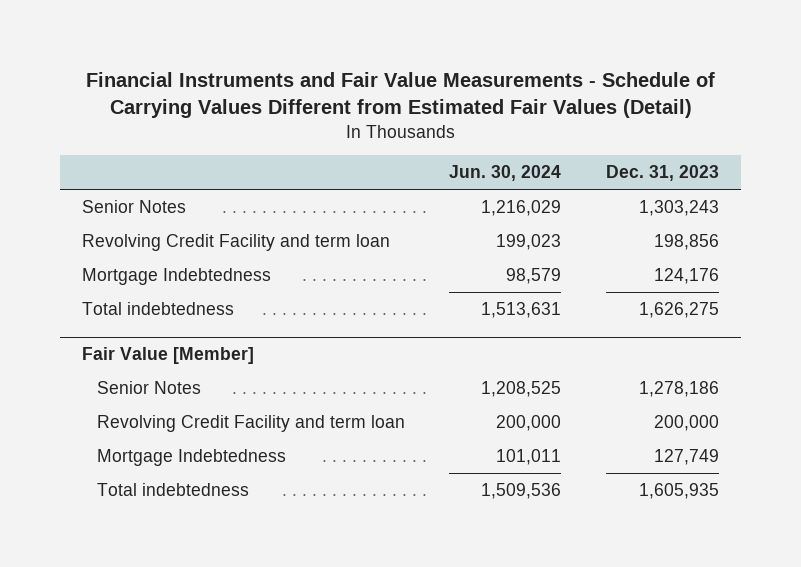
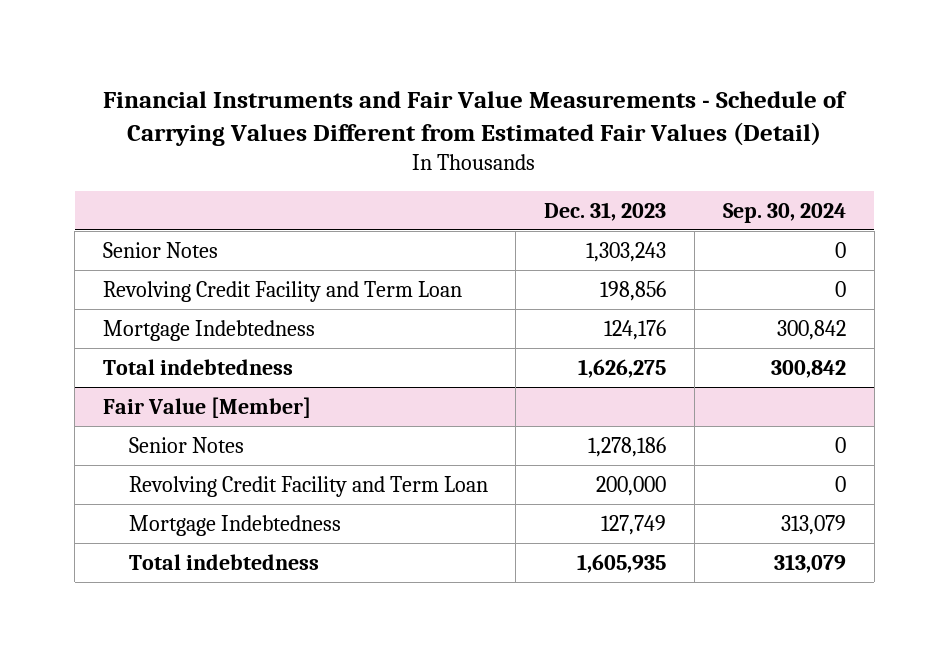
- | Jun. 30, 2024 | Dec. 31, 2023
+ | Dec. 31, 2023 | Sep. 30, 2024
- Revolving Credit Facility and term loan | 199,023 | 198,856
+ Revolving Credit Facility and Term Loan | 198,856 | 0
@ Fair Value [Member]
- Revolving Credit Facility and term loan | 200,000 | 200,000
+ Revolving Credit Facility and Term Loan | 200,000 | 0

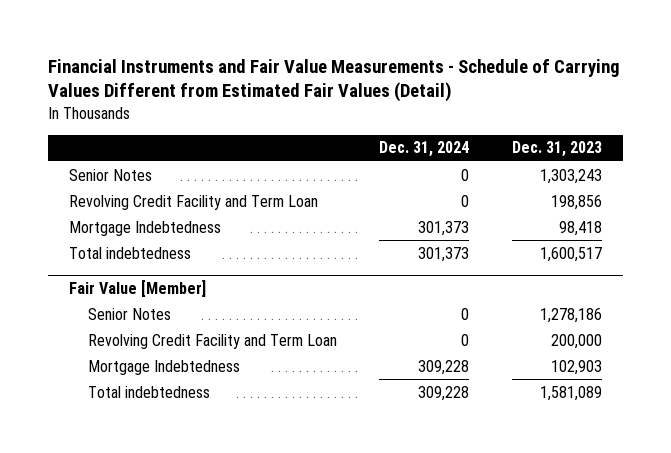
- | Dec. 31, 2023 | Sep. 30, 2024
+ | Dec. 31, 2024 | Dec. 31, 2023
- Mortgage Indebtedness | 124,176 | 300,842
- Total indebtedness | 1,626,275 | 300,842
+ Mortgage Indebtedness | 301,373 | 98,418
+ Total indebtedness | 301,373 | 1,600,517
@ Fair Value [Member]
- Mortgage Indebtedness | 127,749 | 313,079
- Total indebtedness | 1,605,935 | 313,079
+ Mortgage Indebtedness | 309,228 | 102,903
+ Total indebtedness | 309,228 | 1,581,089

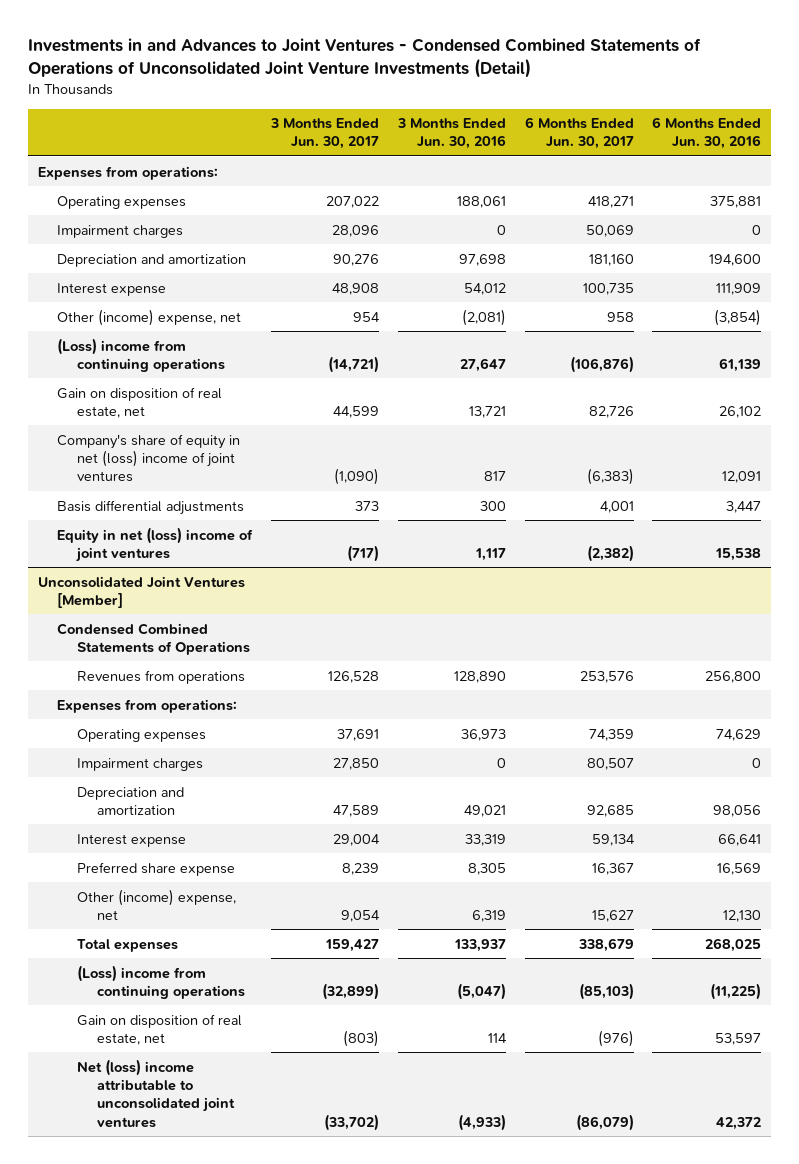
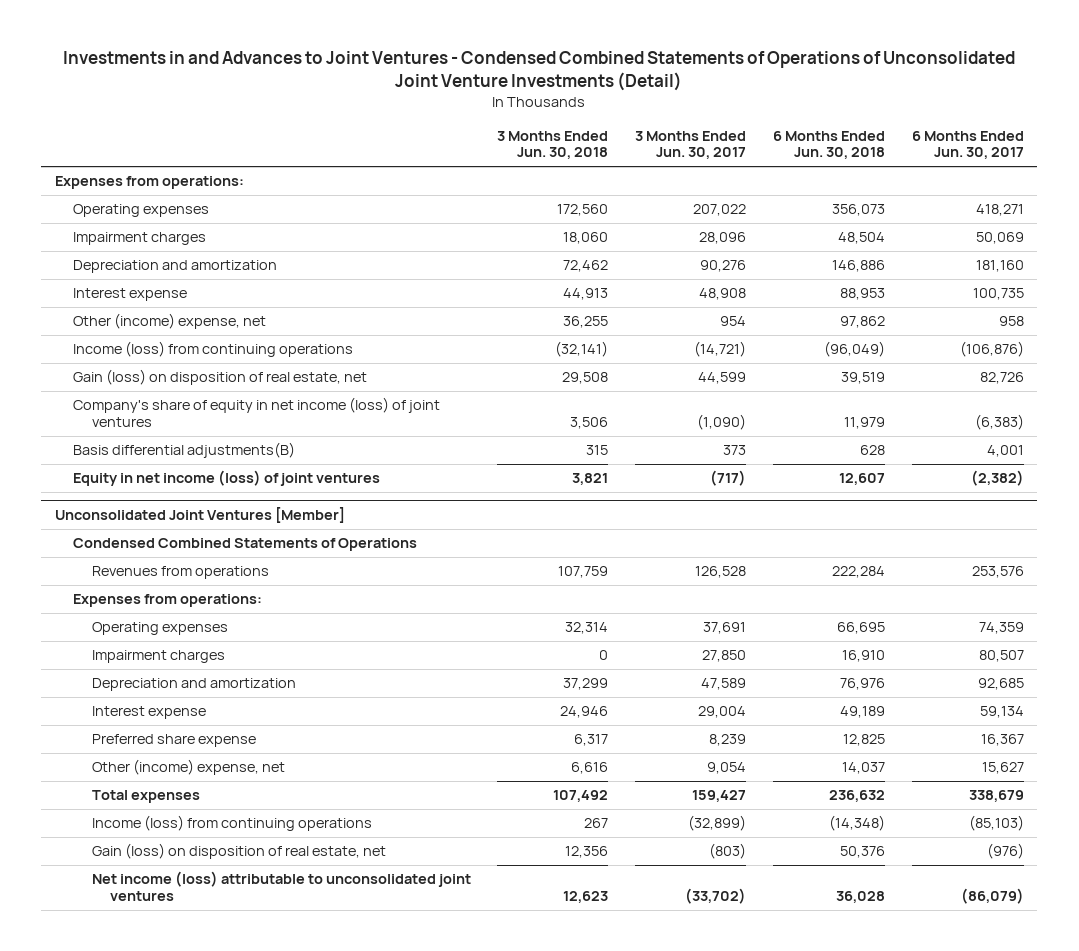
- | 3 Months Ended Jun. 30, 2017 | 3 Months Ended Jun. 30, 2016 | 6 Months Ended Jun. 30, 2017 | 6 Months Ended Jun. 30, 2016
+ | 3 Months Ended Jun. 30, 2018 | 3 Months Ended Jun. 30, 2017 | 6 Months Ended Jun. 30, 2018 | 6 Months Ended Jun. 30, 2017
- (Loss) income from continuing operations | (14,721) | 27,647 | (106,876) | 61,139
- Gain on disposition of real estate, net | 44,599 | 13,721 | 82,726 | 26,102
- Company's share of equity in net (loss) income of joint ventures | (1,090) | 817 | (6,383) | 12,091
- Basis differential adjustments | 373 | 300 | 4,001 | 3,447
- Equity in net (loss) income of joint ventures | (717) | 1,117 | (2,382) | 15,538
+ Income (loss) from continuing operations | (32,141) | (14,721) | (96,049) | (106,876)
+ Gain (loss) on disposition of real estate, net | 29,508 | 44,599 | 39,519 | 82,726
+ Company's share of equity in net income (loss) of joint ventures | 3,506 | (1,090) | 11,979 | (6,383)
+ Basis differential adjustments(B) | 315 | 373 | 628 | 4,001
+ Equity in net income (loss) of joint ventures | 3,821 | (717) | 12,607 | (2,382)
@ Unconsolidated Joint Ventures [Member]
- (Loss) income from continuing operations | (32,899) | (5,047) | (85,103) | (11,225)
- Gain on disposition of real estate, net | (803) | 114 | (976) | 53,597
- Net (loss) income attributable to unconsolidated joint ventures | (33,702) | (4,933) | (86,079) | 42,372
+ Income (loss) from continuing operations | 267 | (32,899) | (14,348) | (85,103)
+ Gain (loss) on disposition of real estate, net | 12,356 | (803) | 50,376 | (976)
+ Net income (loss) attributable to unconsolidated joint ventures | 12,623 | (33,702) | 36,028 | (86,079)

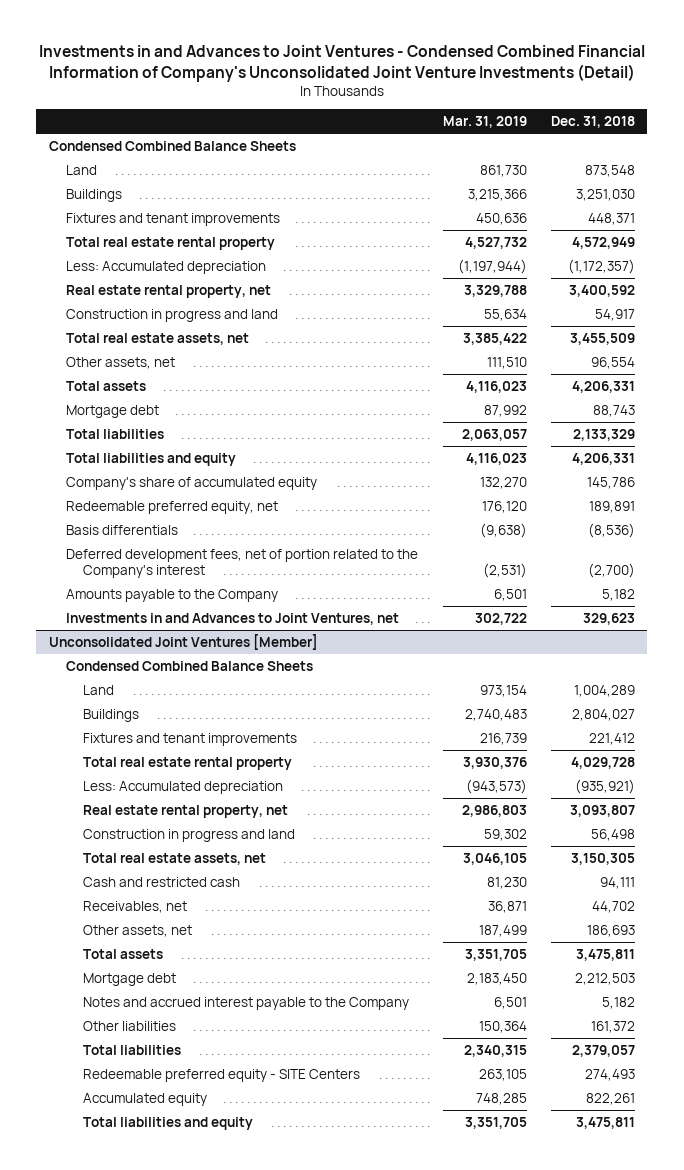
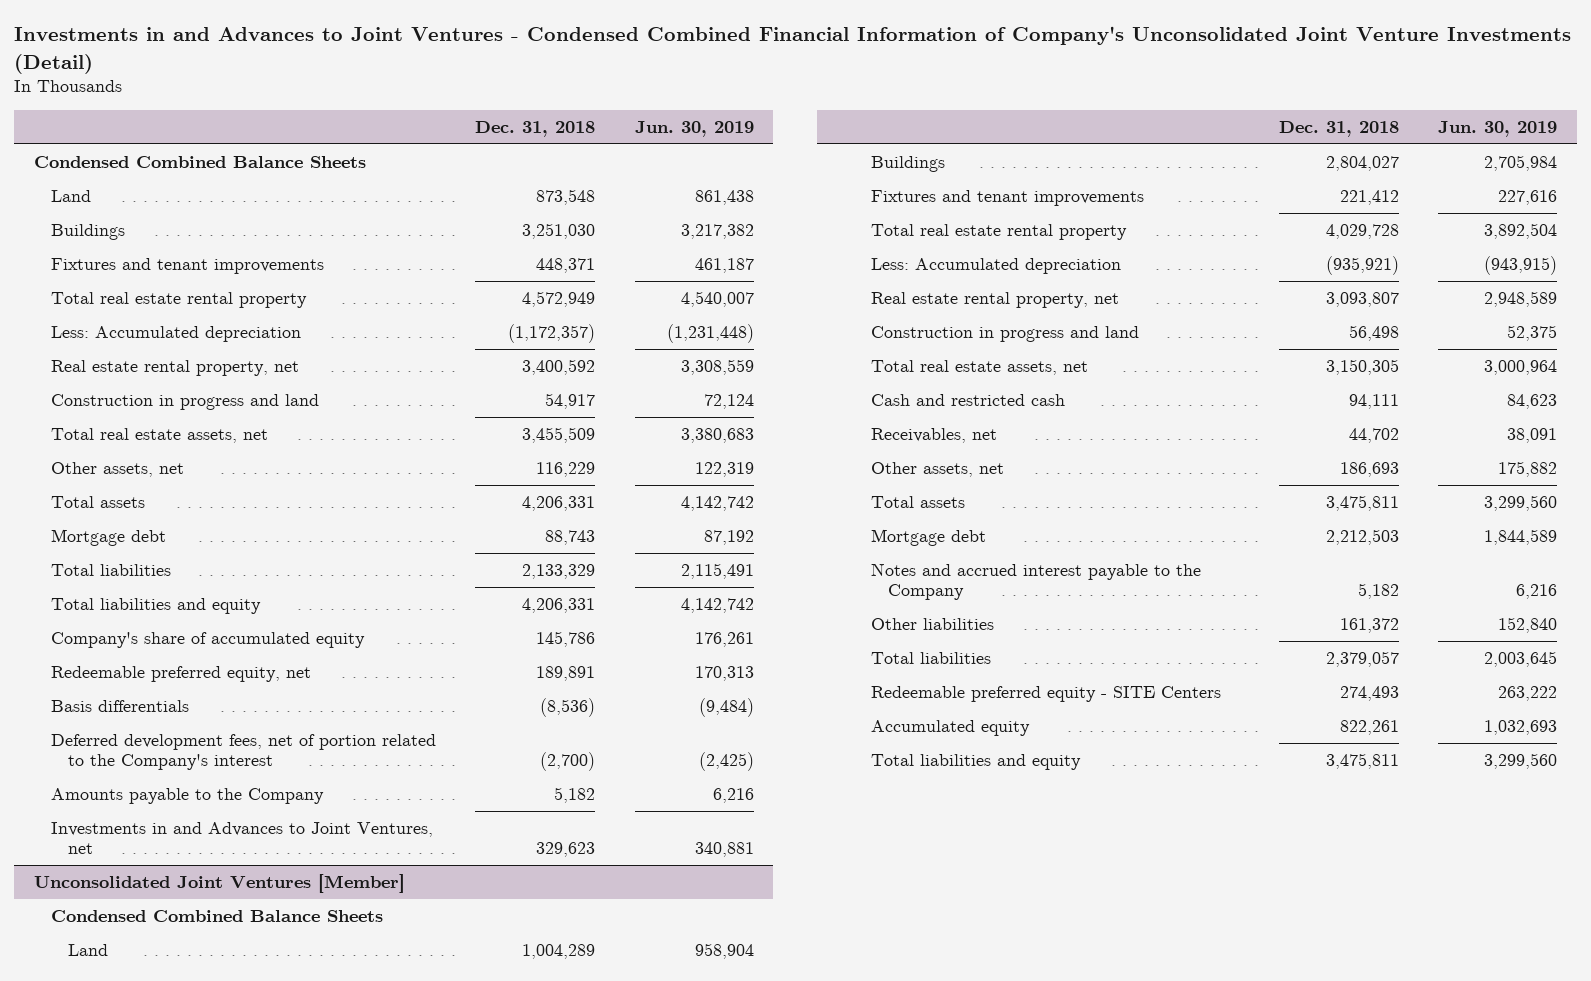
- | Mar. 31, 2019 | Dec. 31, 2018
+ | Dec. 31, 2018 | Jun. 30, 2019
- Other assets, net | 111,510 | 96,554
+ Other assets, net | 116,229 | 122,319

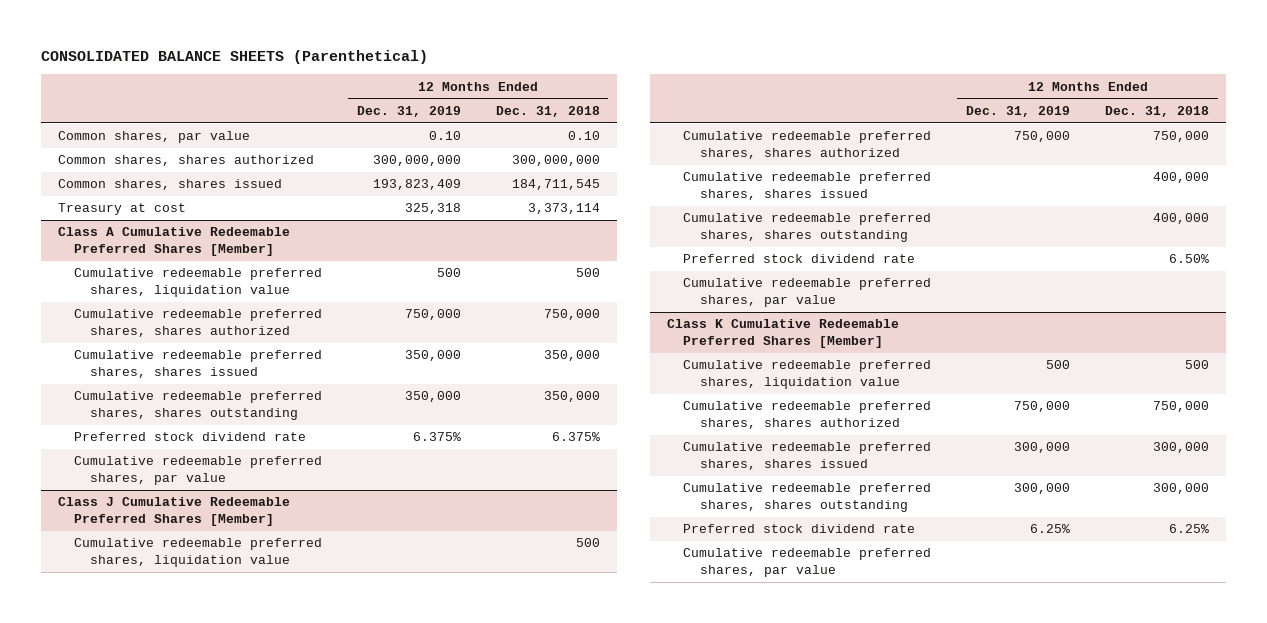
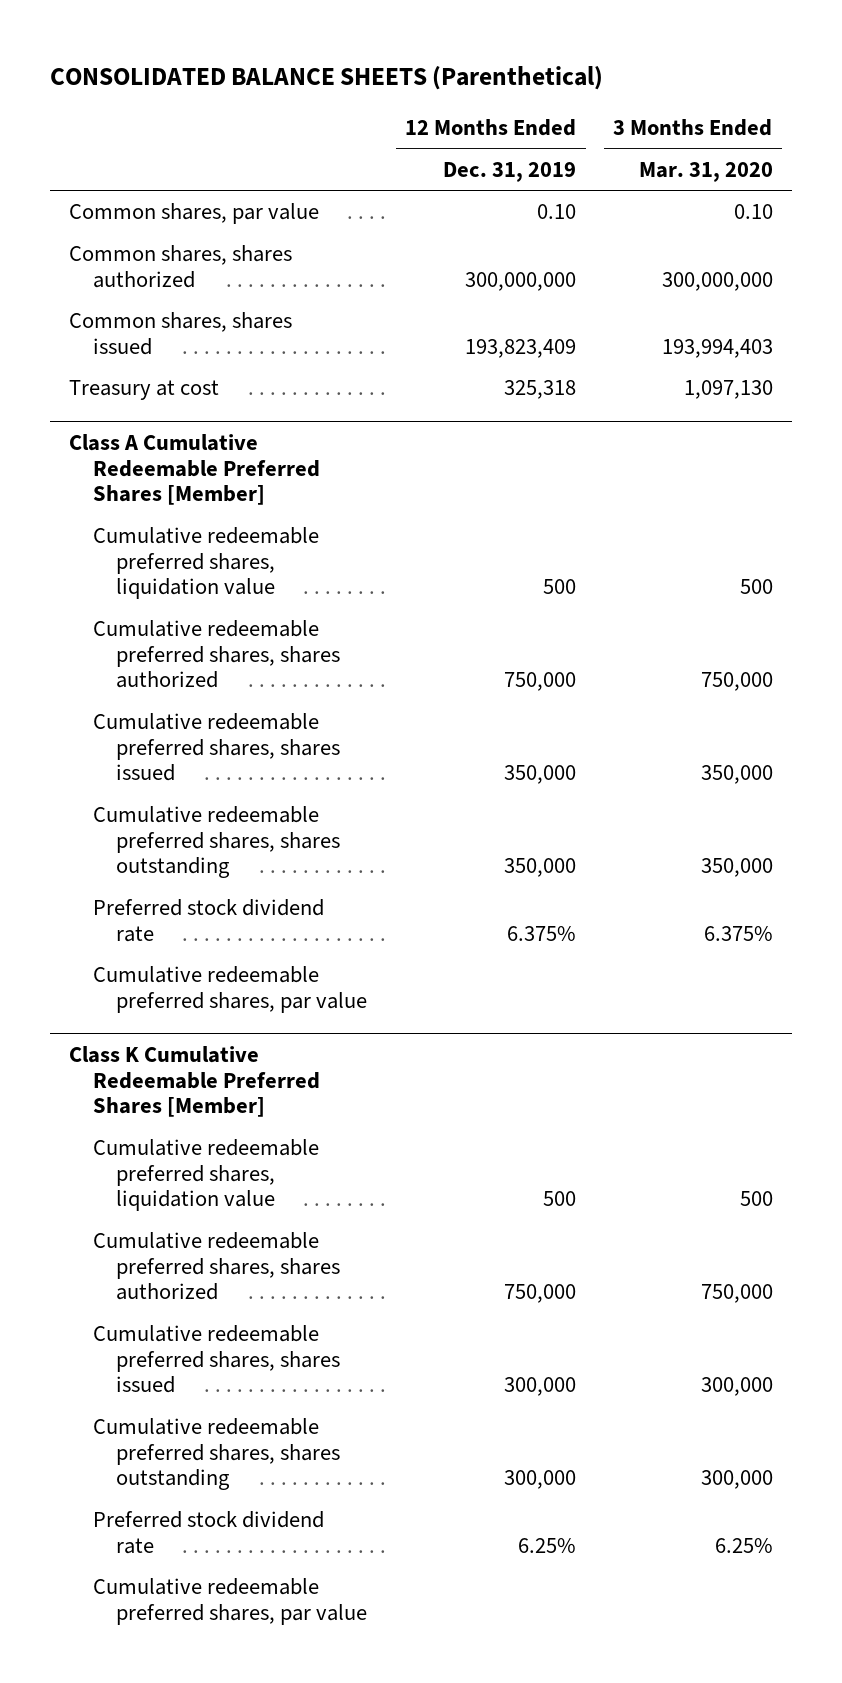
- | 12 Months Ended Dec. 31, 2019 | 12 Months Ended Dec. 31, 2018
+ | 12 Months Ended Dec. 31, 2019 | 3 Months Ended Mar. 31, 2020
- Class J Cumulative Redeemable Preferred Shares [Member]
- Cumulative redeemable preferred shares, liquidation value | | 500
- Cumulative redeemable preferred shares, shares authorized | 750,000 | 750,000
- Cumulative redeemable preferred shares, shares issued | | 400,000
- Cumulative redeemable preferred shares, shares outstanding | | 400,000
- Preferred stock dividend rate | | 6.50%
- Cumulative redeemable preferred shares, par value

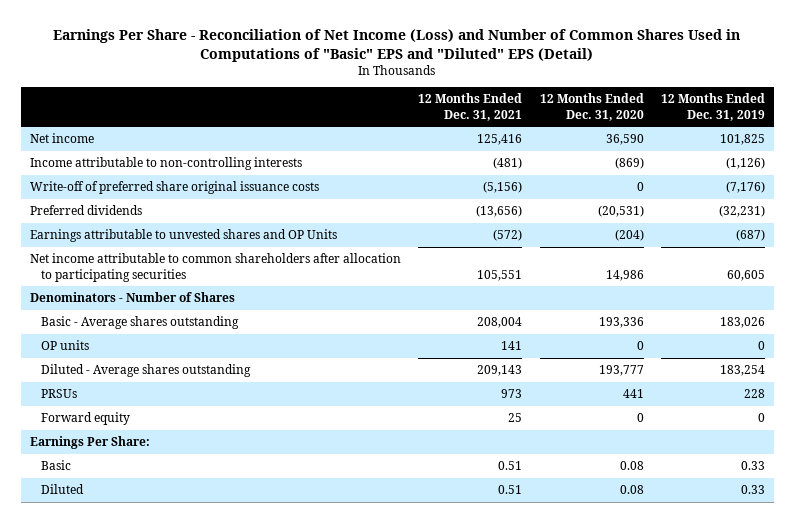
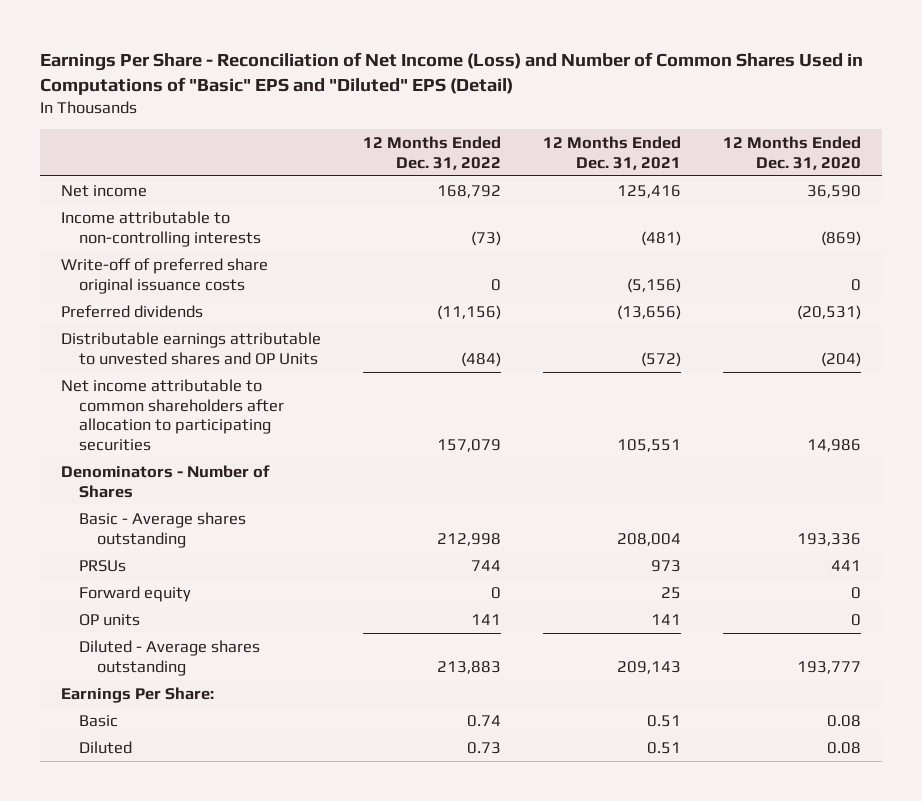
- | 12 Months Ended Dec. 31, 2021 | 12 Months Ended Dec. 31, 2020 | 12 Months Ended Dec. 31, 2019
+ | 12 Months Ended Dec. 31, 2022 | 12 Months Ended Dec. 31, 2021 | 12 Months Ended Dec. 31, 2020
- Earnings attributable to unvested shares and OP Units | (572) | (204) | (687)
+ Distributable earnings attributable to unvested shares and OP Units | (484) | (572) | (204)
moved down: OP units | 141 | 141 | 0
moved down: Diluted - Average shares outstanding | 213,883 | 209,143 | 193,777

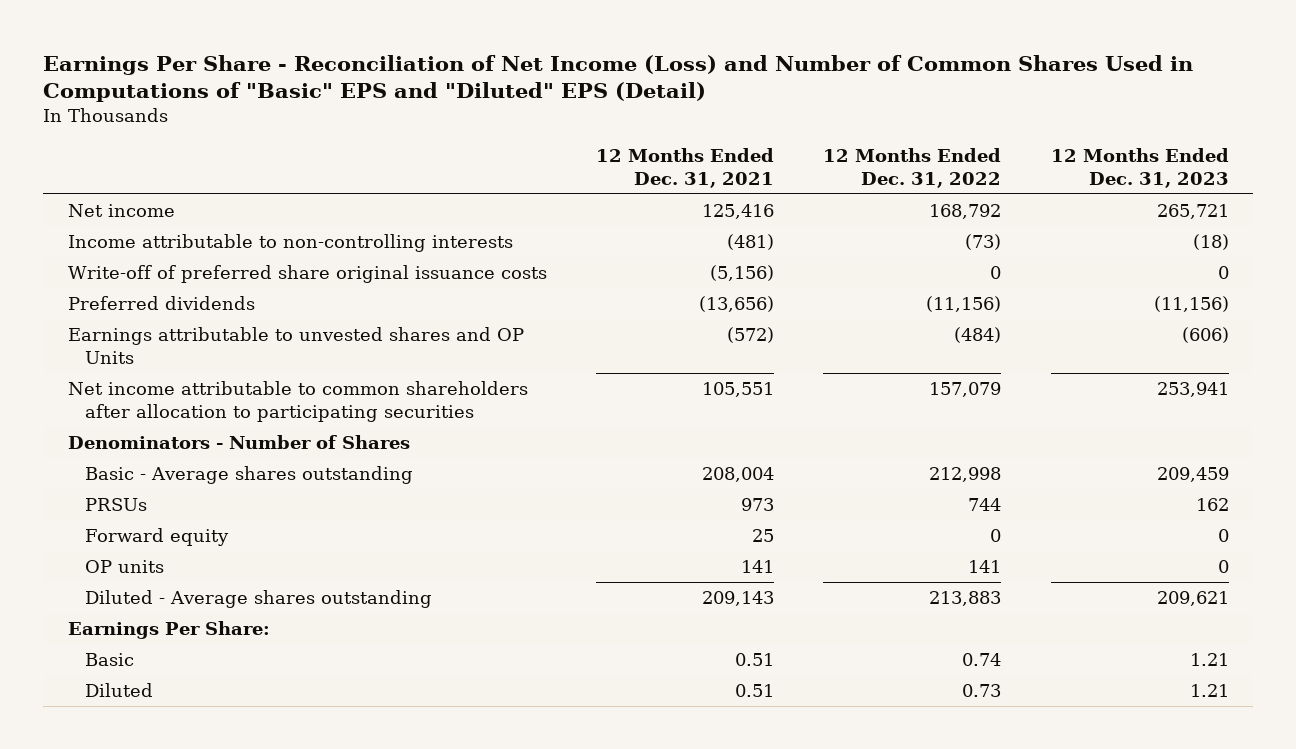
- | 12 Months Ended Dec. 31, 2022 | 12 Months Ended Dec. 31, 2021 | 12 Months Ended Dec. 31, 2020
+ | 12 Months Ended Dec. 31, 2021 | 12 Months Ended Dec. 31, 2022 | 12 Months Ended Dec. 31, 2023
- Distributable earnings attributable to unvested shares and OP Units | (484) | (572) | (204)
+ Earnings attributable to unvested shares and OP Units | (572) | (484) | (606)

